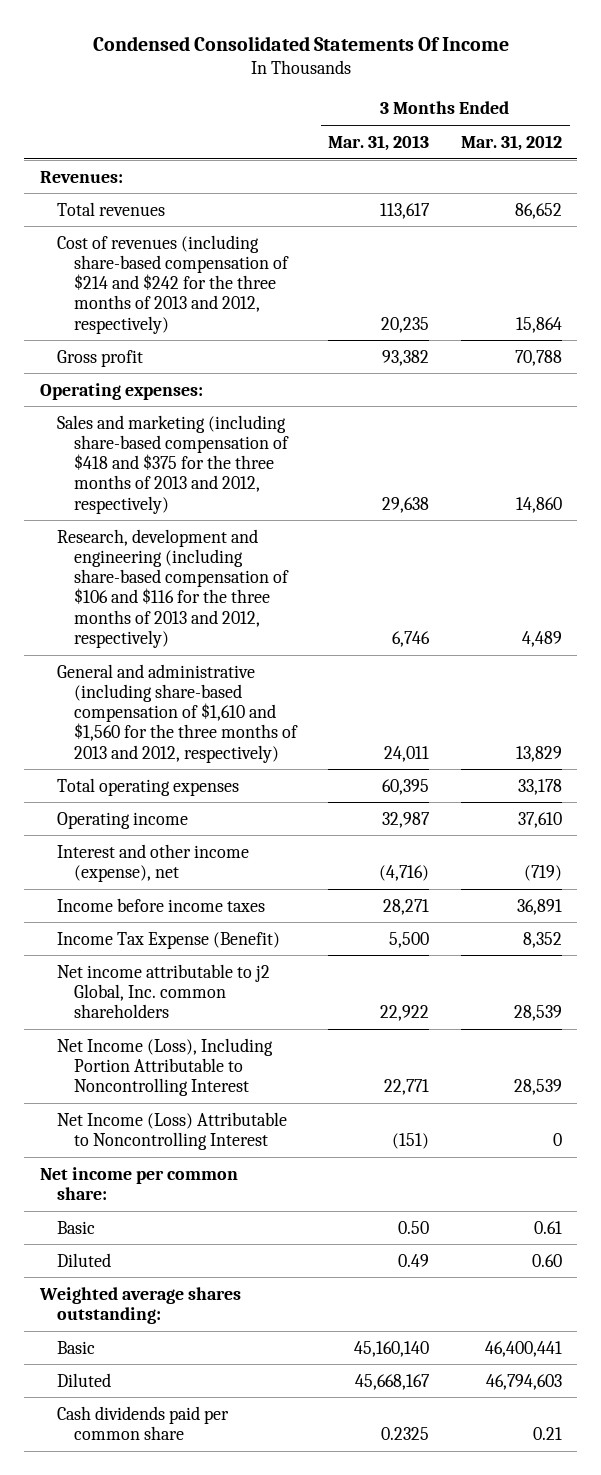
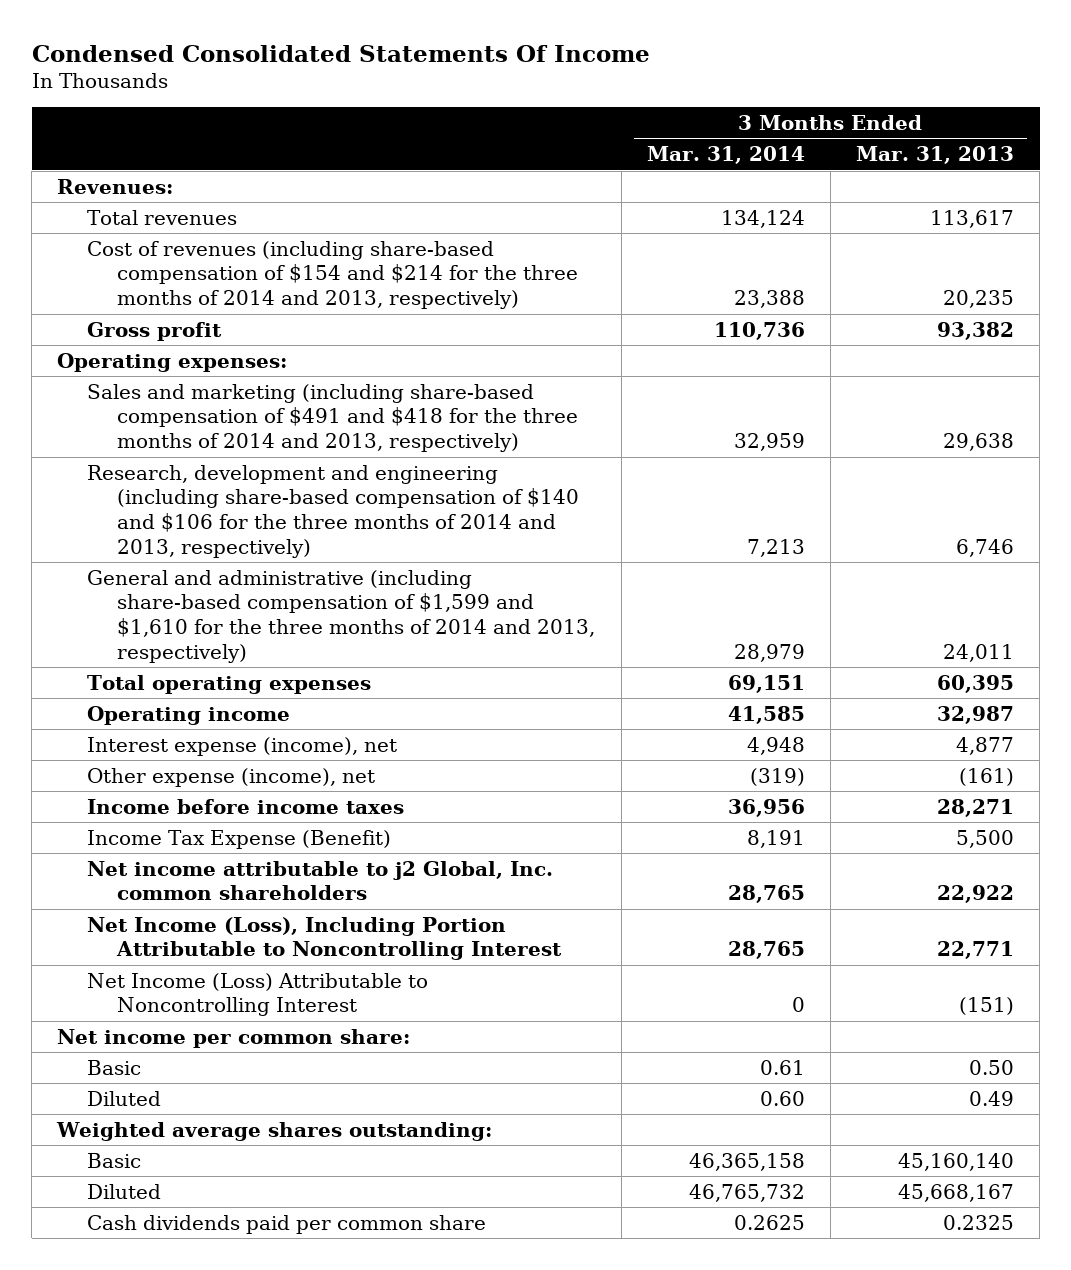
- | 3 Months Ended Mar. 31, 2013 | 3 Months Ended Mar. 31, 2012
+ | 3 Months Ended Mar. 31, 2014 | 3 Months Ended Mar. 31, 2013
- Cost of revenues (including share-based compensation of $214 and $242 for the three months of 2013 and 2012, respectively) | 20,235 | 15,864
+ Cost of revenues (including share-based compensation of $154 and $214 for the three months of 2014 and 2013, respectively) | 23,388 | 20,235
- Sales and marketing (including share-based compensation of $418 and $375 for the three months of 2013 and 2012, respectively) | 29,638 | 14,860
- Research, development and engineering (including share-based compensation of $106 and $116 for the three months of 2013 and 2012, respectively) | 6,746 | 4,489
- General and administrative (including share-based compensation of $1,610 and $1,560 for the three months of 2013 and 2012, respectively) | 24,011 | 13,829
+ Sales and marketing (including share-based compensation of $491 and $418 for the three months of 2014 and 2013, respectively) | 32,959 | 29,638
+ Research, development and engineering (including share-based compensation of $140 and $106 for the three months of 2014 and 2013, respectively) | 7,213 | 6,746
+ General and administrative (including share-based compensation of $1,599 and $1,610 for the three months of 2014 and 2013, respectively) | 28,979 | 24,011
- Interest and other income (expense), net | (4,716) | (719)
+ Interest expense (income), net | 4,948 | 4,877
+ Other expense (income), net | (319) | (161)

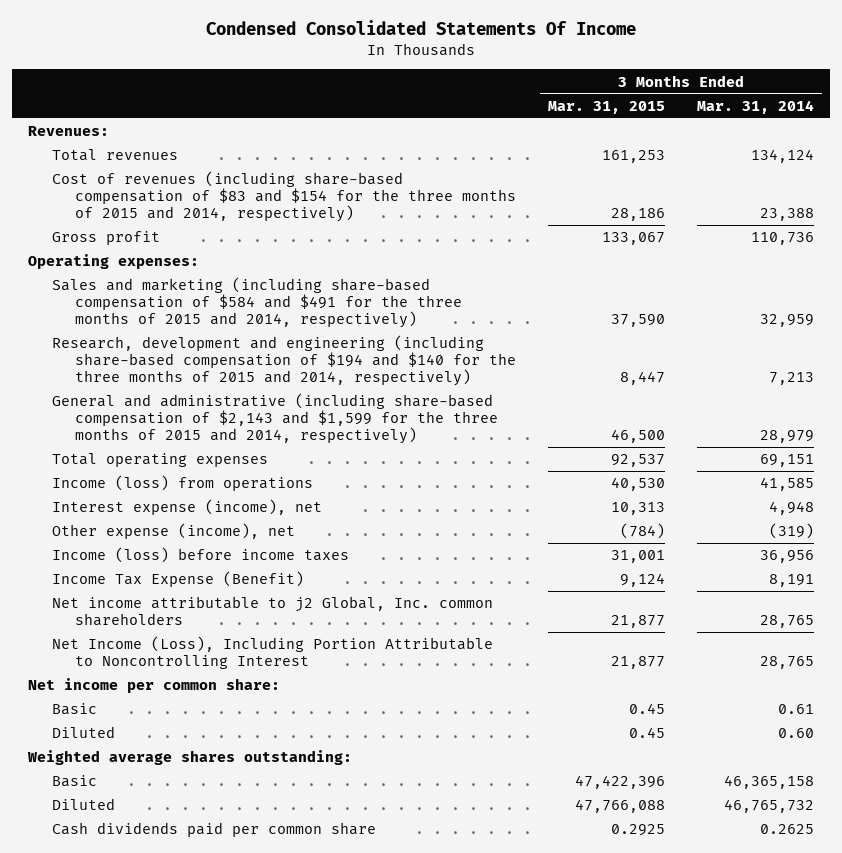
- | 3 Months Ended Mar. 31, 2014 | 3 Months Ended Mar. 31, 2013
+ | 3 Months Ended Mar. 31, 2015 | 3 Months Ended Mar. 31, 2014
- Cost of revenues (including share-based compensation of $154 and $214 for the three months of 2014 and 2013, respectively) | 23,388 | 20,235
+ Cost of revenues (including share-based compensation of $83 and $154 for the three months of 2015 and 2014, respectively) | 28,186 | 23,388
- Sales and marketing (including share-based compensation of $491 and $418 for the three months of 2014 and 2013, respectively) | 32,959 | 29,638
- Research, development and engineering (including share-based compensation of $140 and $106 for the three months of 2014 and 2013, respectively) | 7,213 | 6,746
- General and administrative (including share-based compensation of $1,599 and $1,610 for the three months of 2014 and 2013, respectively) | 28,979 | 24,011
+ Sales and marketing (including share-based compensation of $584 and $491 for the three months of 2015 and 2014, respectively) | 37,590 | 32,959
+ Research, development and engineering (including share-based compensation of $194 and $140 for the three months of 2015 and 2014, respectively) | 8,447 | 7,213
+ General and administrative (including share-based compensation of $2,143 and $1,599 for the three months of 2015 and 2014, respectively) | 46,500 | 28,979
- Operating income | 41,585 | 32,987
+ Income (loss) from operations | 40,530 | 41,585
- Income before income taxes | 36,956 | 28,271
+ Income (loss) before income taxes | 31,001 | 36,956
- Net Income (Loss) Attributable to Noncontrolling Interest | 0 | (151)

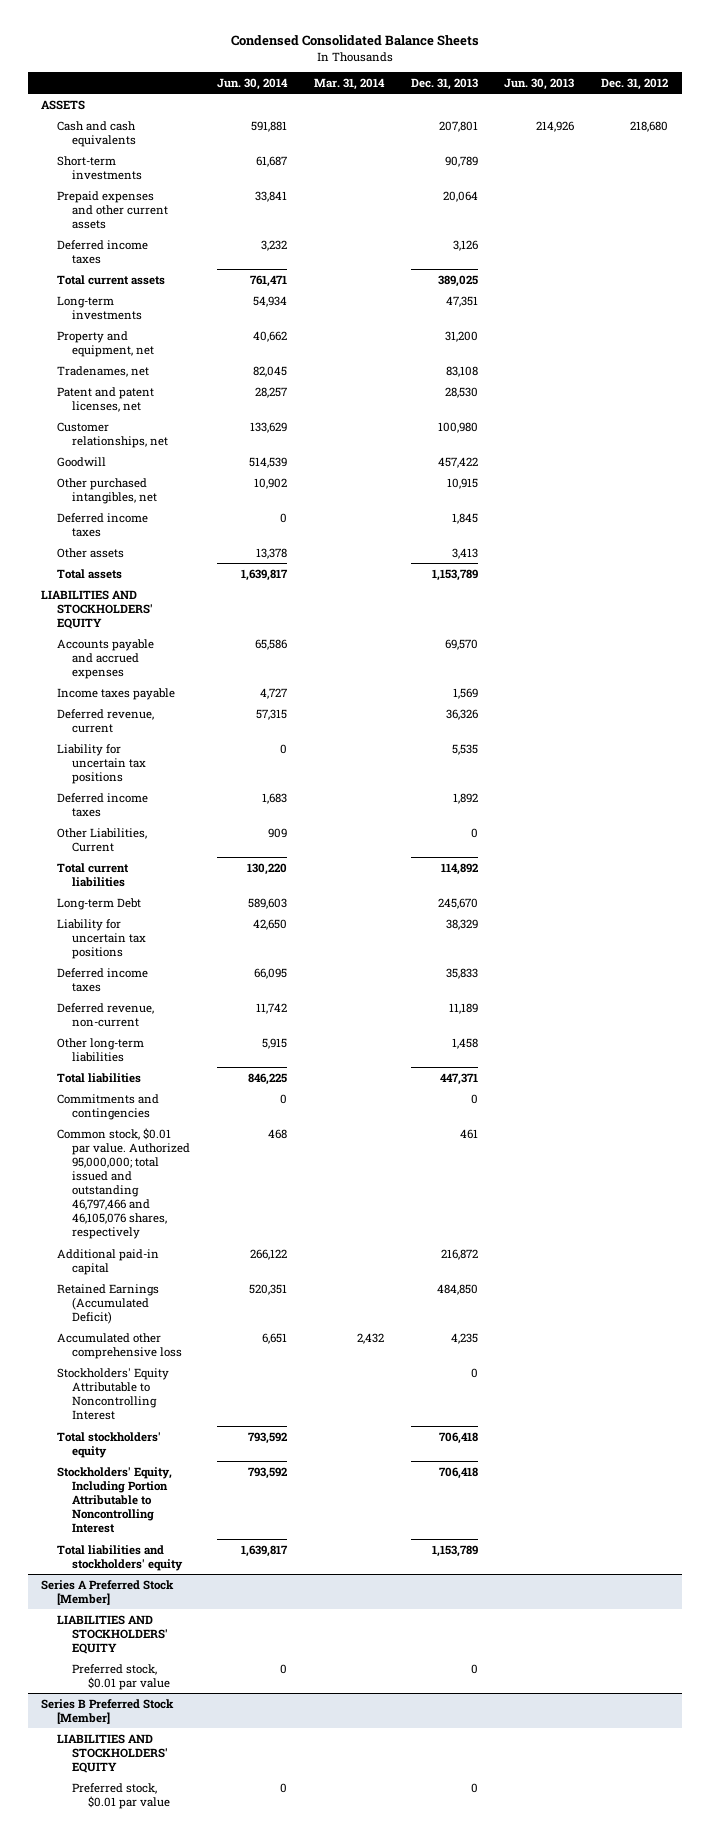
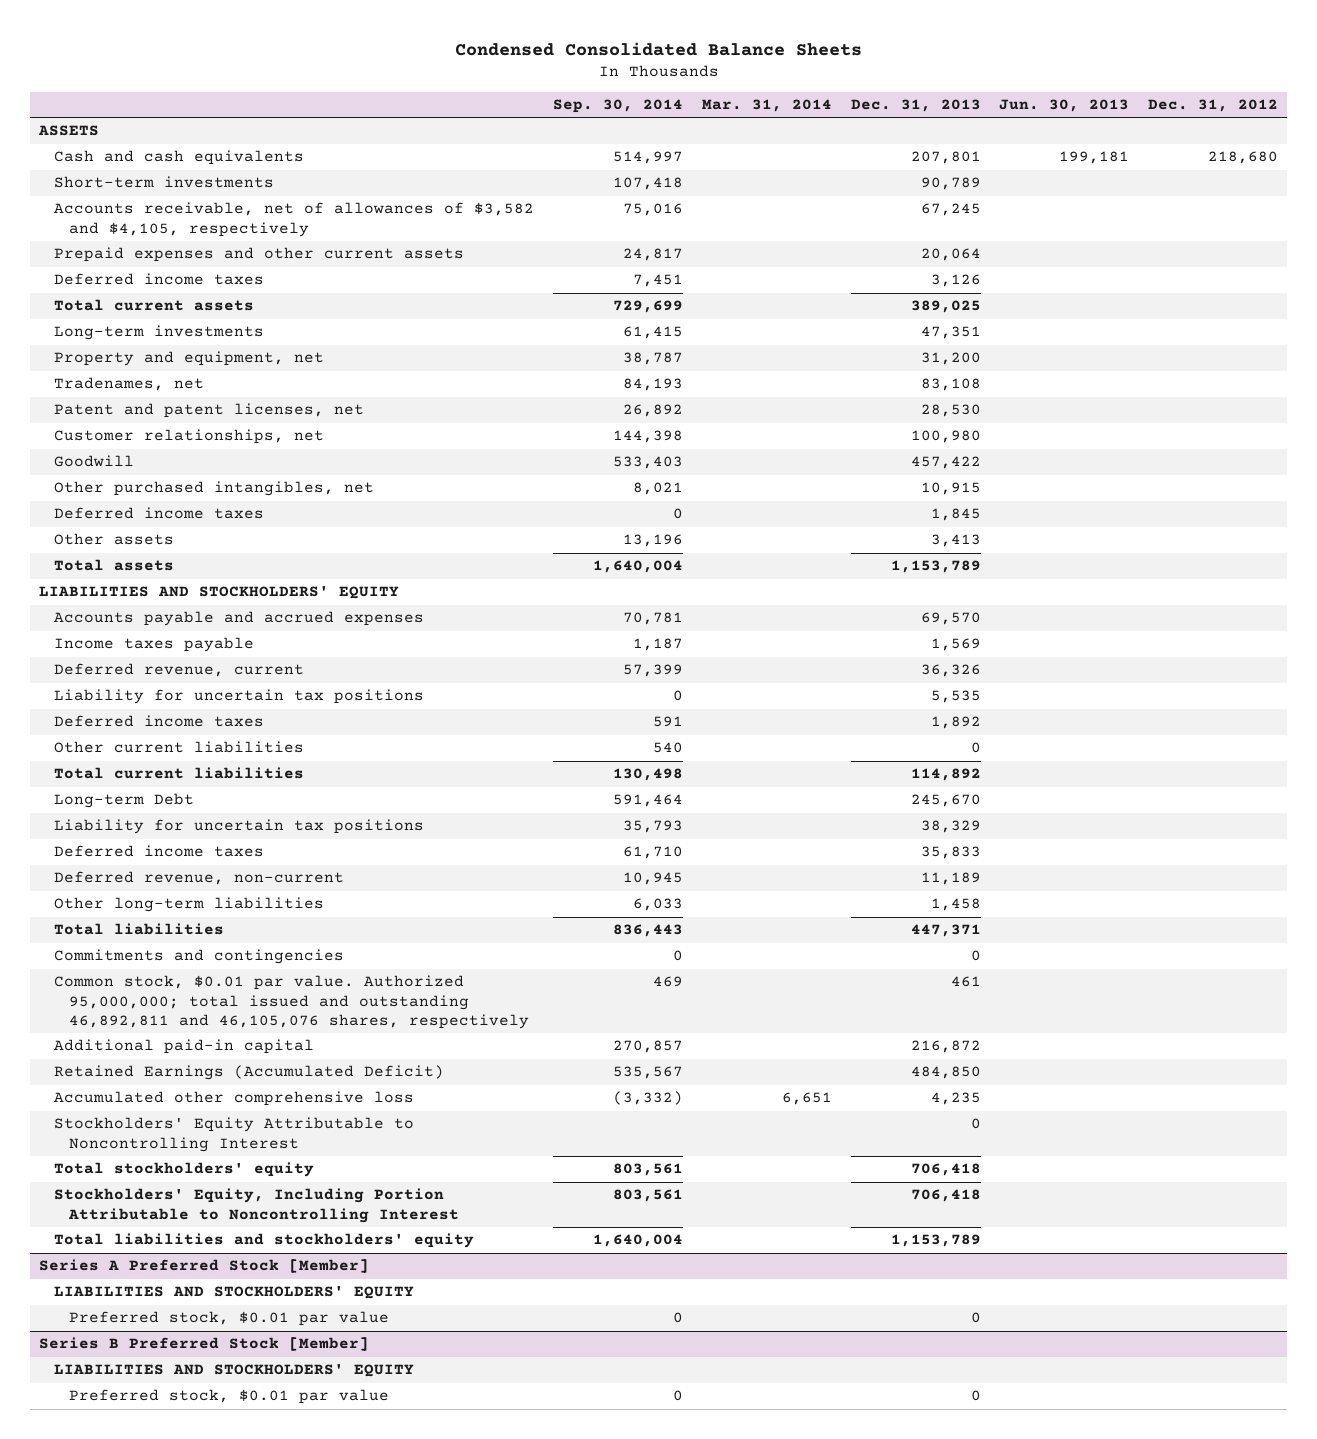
- | Jun. 30, 2014 | Mar. 31, 2014 | Dec. 31, 2013 | Jun. 30, 2013 | Dec. 31, 2012
+ | Sep. 30, 2014 | Mar. 31, 2014 | Dec. 31, 2013 | Jun. 30, 2013 | Dec. 31, 2012
- Cash and cash equivalents | 591,881 | | 207,801 | 214,926 | 218,680
+ Cash and cash equivalents | 514,997 | | 207,801 | 199,181 | 218,680
+ Accounts receivable, net of allowances of $3,582 and $4,105, respectively | 75,016 | | 67,245 | |
- Other Liabilities, Current | 909 | | 0 | |
+ Other current liabilities | 540 | | 0 | |
- Common stock, $0.01 par value. Authorized 95,000,000; total issued and outstanding 46,797,466 and 46,105,076 shares, respectively | 468 | | 461 | |
+ Common stock, $0.01 par value. Authorized 95,000,000; total issued and outstanding 46,892,811 and 46,105,076 shares, respectively | 469 | | 461 | |
- Accumulated other comprehensive loss | 6,651 | 2,432 | 4,235 | |
+ Accumulated other comprehensive loss | (3,332) | 6,651 | 4,235 | |

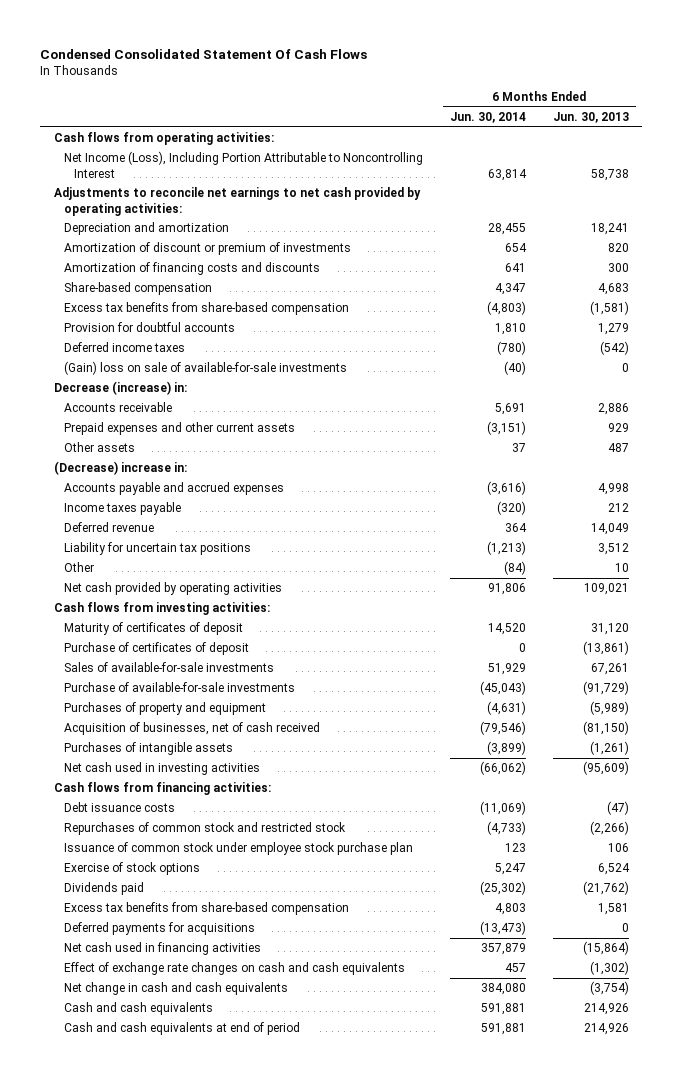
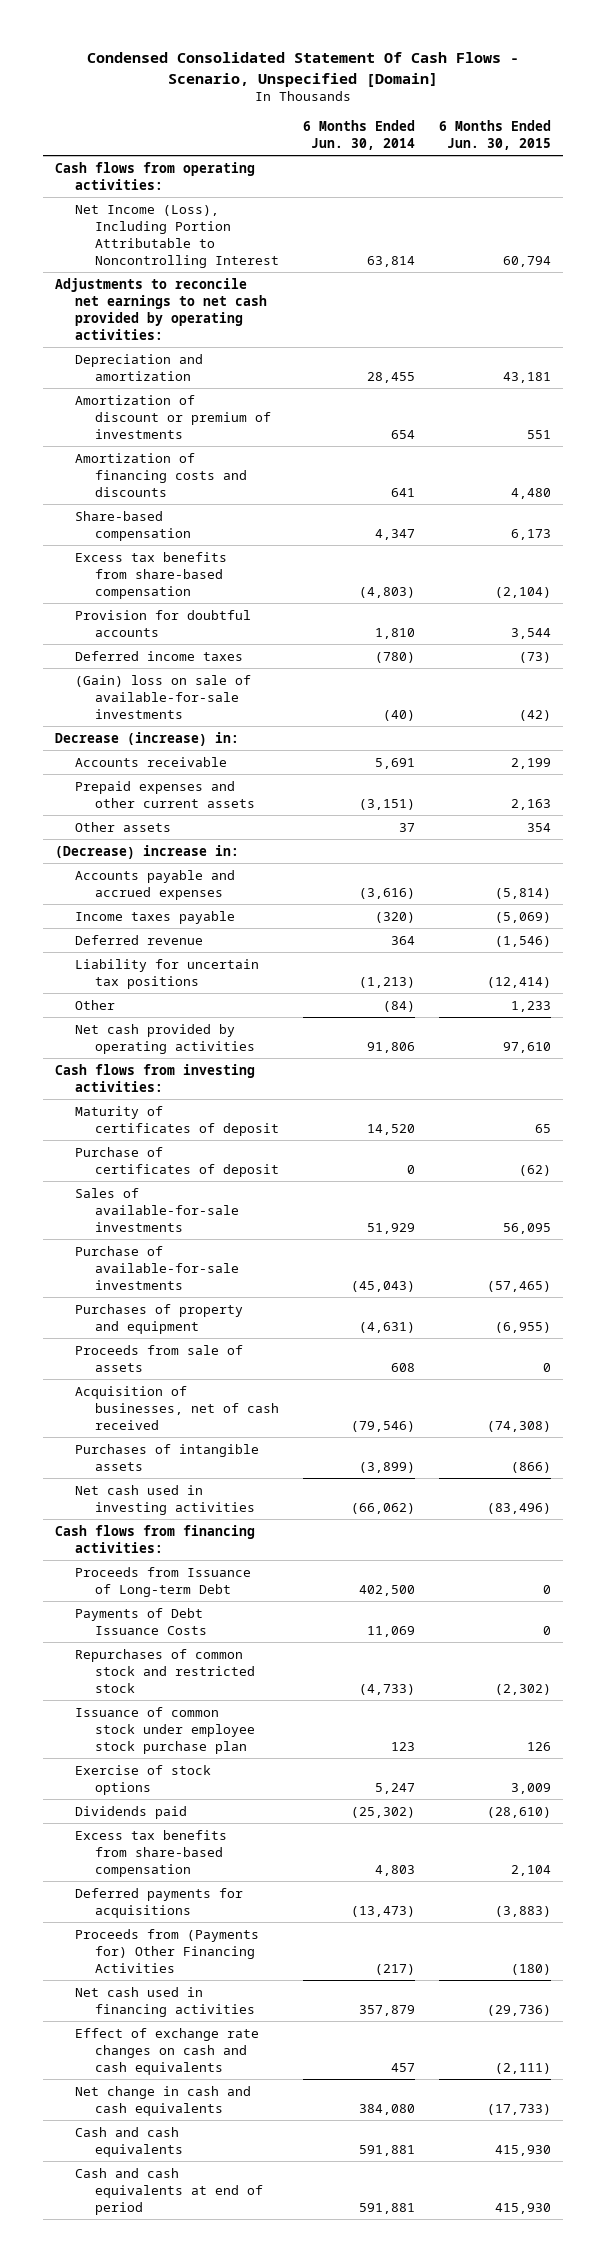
- Condensed Consolidated Statement Of Cash Flows
+ Condensed Consolidated Statement Of Cash Flows - Scenario, Unspecified [Domain]
- | 6 Months Ended Jun. 30, 2014 | 6 Months Ended Jun. 30, 2013
+ | 6 Months Ended Jun. 30, 2014 | 6 Months Ended Jun. 30, 2015
+ Proceeds from sale of assets | 608 | 0
- Debt issuance costs | (11,069) | (47)
+ Proceeds from Issuance of Long-term Debt | 402,500 | 0
+ Payments of Debt Issuance Costs | 11,069 | 0
+ Proceeds from (Payments for) Other Financing Activities | (217) | (180)

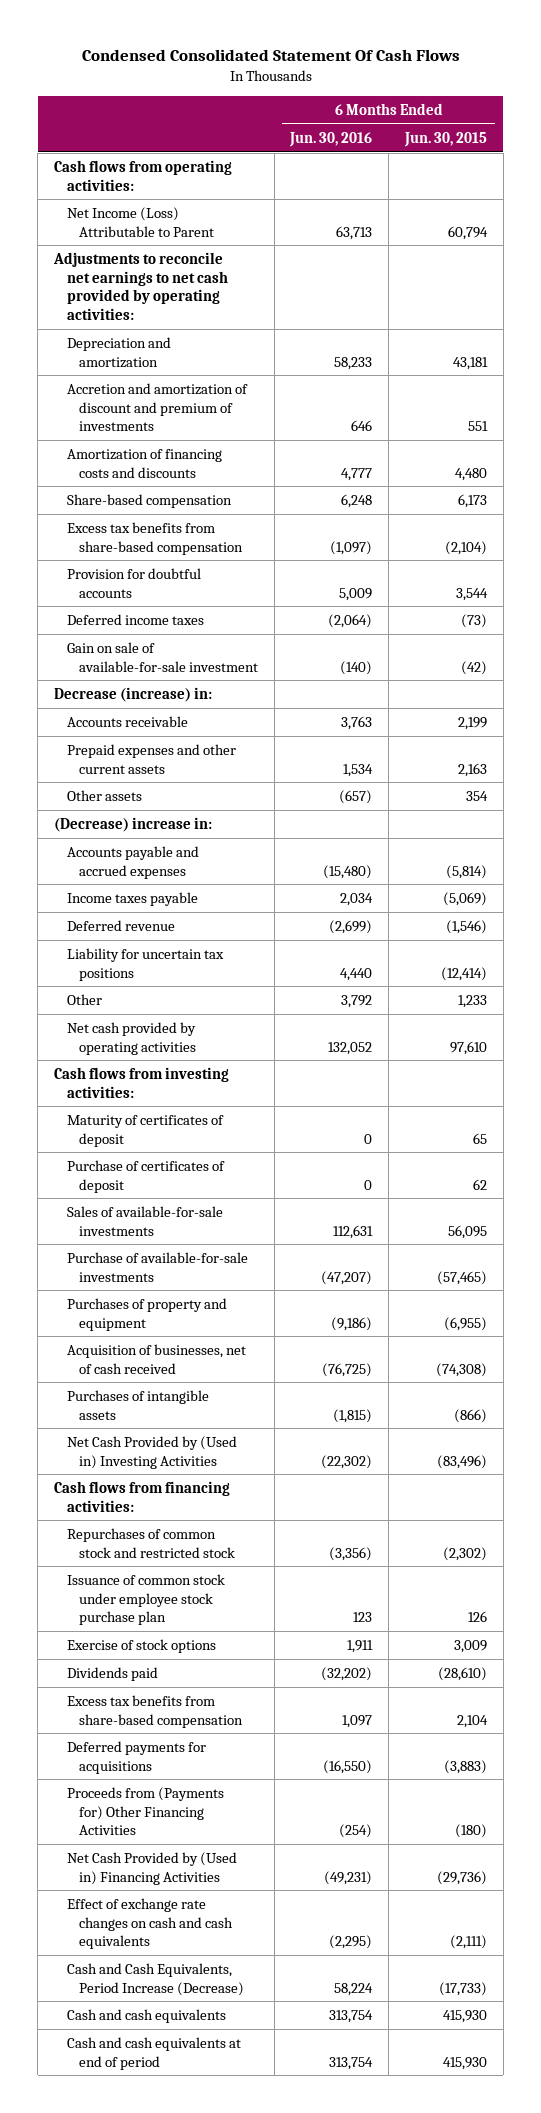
- Condensed Consolidated Statement Of Cash Flows - Scenario, Unspecified [Domain]
+ Condensed Consolidated Statement Of Cash Flows
- | 6 Months Ended Jun. 30, 2014 | 6 Months Ended Jun. 30, 2015
+ | 6 Months Ended Jun. 30, 2016 | 6 Months Ended Jun. 30, 2015
- Net Income (Loss), Including Portion Attributable to Noncontrolling Interest | 63,814 | 60,794
+ Net Income (Loss) Attributable to Parent | 63,713 | 60,794
- Amortization of discount or premium of investments | 654 | 551
+ Accretion and amortization of discount and premium of investments | 646 | 551
- (Gain) loss on sale of available-for-sale investments | (40) | (42)
+ Gain on sale of available-for-sale investment | (140) | (42)
- Purchase of certificates of deposit | 0 | (62)
+ Purchase of certificates of deposit | 0 | 62
- Proceeds from sale of assets | 608 | 0
- Net cash used in investing activities | (66,062) | (83,496)
+ Net Cash Provided by (Used in) Investing Activities | (22,302) | (83,496)
- Proceeds from Issuance of Long-term Debt | 402,500 | 0
- Payments of Debt Issuance Costs | 11,069 | 0
- Net cash used in financing activities | 357,879 | (29,736)
+ Net Cash Provided by (Used in) Financing Activities | (49,231) | (29,736)
- Net change in cash and cash equivalents | 384,080 | (17,733)
+ Cash and Cash Equivalents, Period Increase (Decrease) | 58,224 | (17,733)

